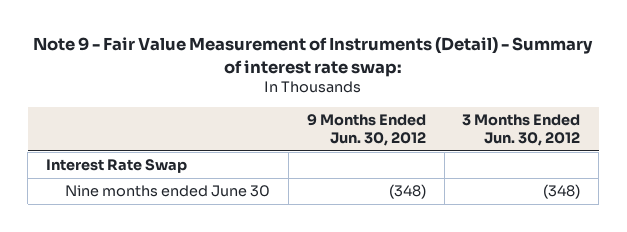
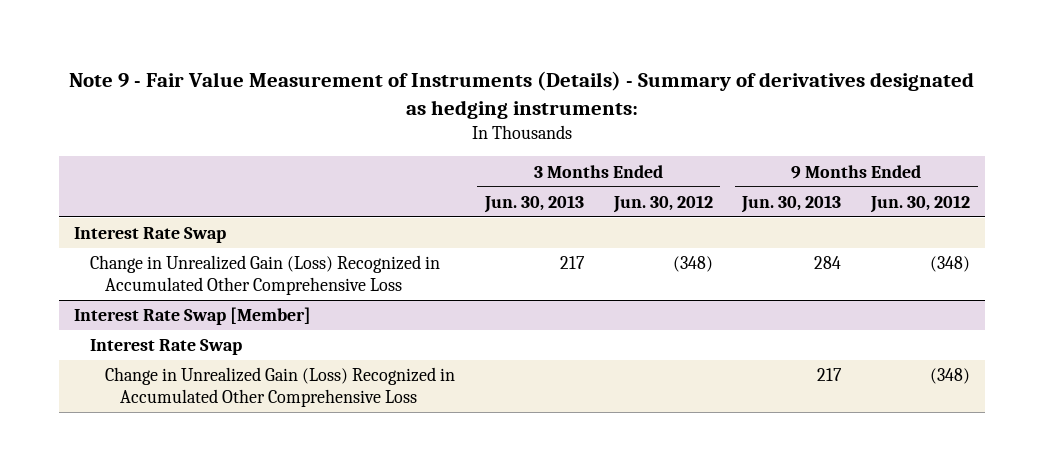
- Note 9 - Fair Value Measurement of Instruments (Detail) - Summary of interest rate swap:
+ Note 9 - Fair Value Measurement of Instruments (Details) - Summary of derivatives designated as hedging instruments:
- | 9 Months Ended Jun. 30, 2012 | 3 Months Ended Jun. 30, 2012
+ | 3 Months Ended Jun. 30, 2013 | 3 Months Ended Jun. 30, 2012 | 9 Months Ended Jun. 30, 2013 | 9 Months Ended Jun. 30, 2012
- Nine months ended June 30 | (348) | (348)
+ Change in Unrealized Gain (Loss) Recognized in Accumulated Other Comprehensive Loss | 217 | (348) | 284 | (348)
+ Interest Rate Swap [Member]
+ Interest Rate Swap
+ Change in Unrealized Gain (Loss) Recognized in Accumulated Other Comprehensive Loss | | | 217 | (348)

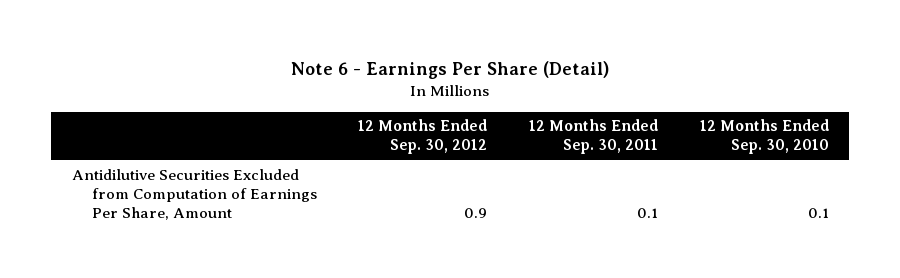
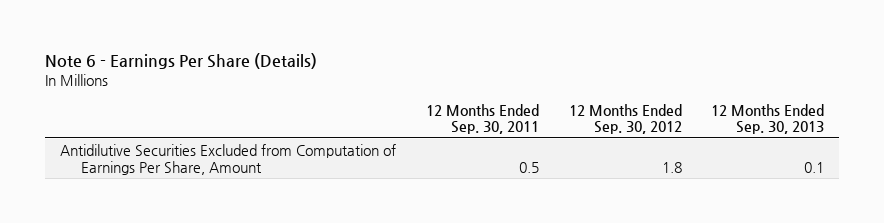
- Note 6 - Earnings Per Share (Detail)
+ Note 6 - Earnings Per Share (Details)
- | 12 Months Ended Sep. 30, 2012 | 12 Months Ended Sep. 30, 2011 | 12 Months Ended Sep. 30, 2010
+ | 12 Months Ended Sep. 30, 2011 | 12 Months Ended Sep. 30, 2012 | 12 Months Ended Sep. 30, 2013
- Antidilutive Securities Excluded from Computation of Earnings Per Share, Amount | 0.9 | 0.1 | 0.1
+ Antidilutive Securities Excluded from Computation of Earnings Per Share, Amount | 0.5 | 1.8 | 0.1

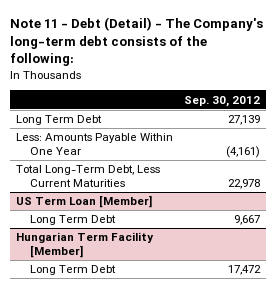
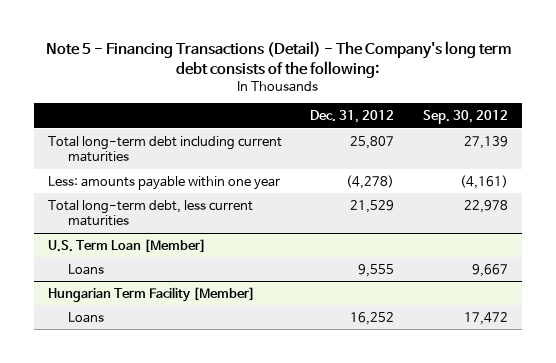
- Note 11 - Debt (Detail) - The Company's long-term debt consists of the following:
+ Note 5 - Financing Transactions (Detail) - The Company's long term debt consists of the following:
- | Sep. 30, 2012
+ | Dec. 31, 2012 | Sep. 30, 2012
- Long Term Debt | 27,139
- Less: Amounts Payable Within One Year | (4,161)
- Total Long-Term Debt, Less Current Maturities | 22,978
- US Term Loan [Member]
- Long Term Debt | 9,667
+ Total long-term debt including current maturities | 25,807 | 27,139
+ Less: amounts payable within one year | (4,278) | (4,161)
+ Total long-term debt, less current maturities | 21,529 | 22,978
+ U.S. Term Loan [Member]
+ Loans | 9,555 | 9,667
@ Hungarian Term Facility [Member]
- Long Term Debt | 17,472
+ Loans | 16,252 | 17,472

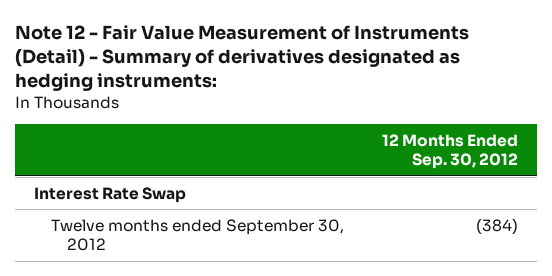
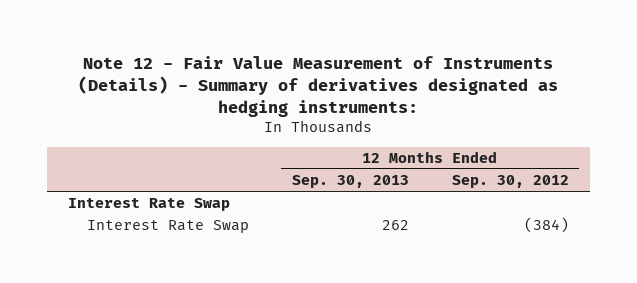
- Note 12 - Fair Value Measurement of Instruments (Detail) - Summary of derivatives designated as hedging instruments:
+ Note 12 - Fair Value Measurement of Instruments (Details) - Summary of derivatives designated as hedging instruments:
- | 12 Months Ended Sep. 30, 2012
+ | 12 Months Ended Sep. 30, 2013 | 12 Months Ended Sep. 30, 2012
- Twelve months ended September 30, 2012 | (384)
+ Interest Rate Swap | 262 | (384)

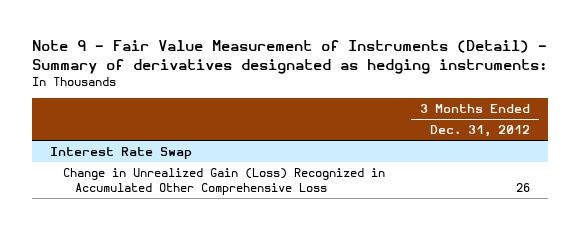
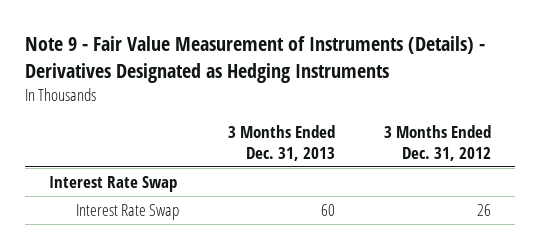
- Note 9 - Fair Value Measurement of Instruments (Detail) - Summary of derivatives designated as hedging instruments:
+ Note 9 - Fair Value Measurement of Instruments (Details) - Derivatives Designated as Hedging Instruments
- | 3 Months Ended Dec. 31, 2012
+ | 3 Months Ended Dec. 31, 2013 | 3 Months Ended Dec. 31, 2012
- Change in Unrealized Gain (Loss) Recognized in Accumulated Other Comprehensive Loss | 26
+ Interest Rate Swap | 60 | 26

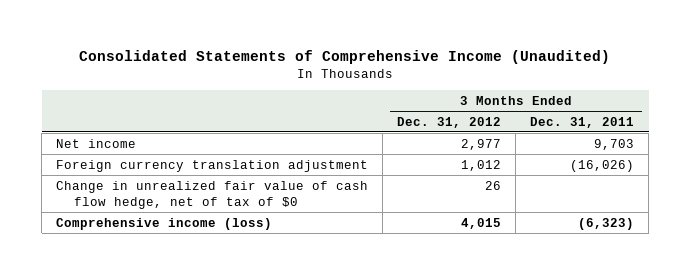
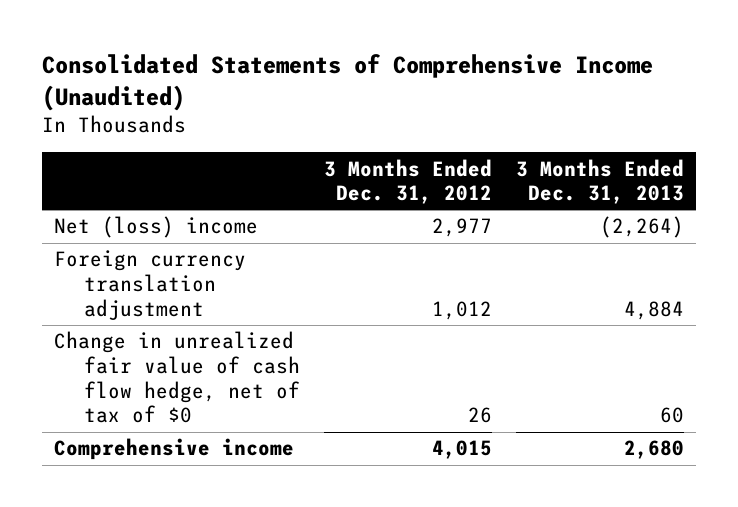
- | 3 Months Ended Dec. 31, 2012 | 3 Months Ended Dec. 31, 2011
+ | 3 Months Ended Dec. 31, 2012 | 3 Months Ended Dec. 31, 2013
- Net income | 2,977 | 9,703
+ Net (loss) income | 2,977 | (2,264)
- Comprehensive income (loss) | 4,015 | (6,323)
+ Comprehensive income | 4,015 | 2,680

